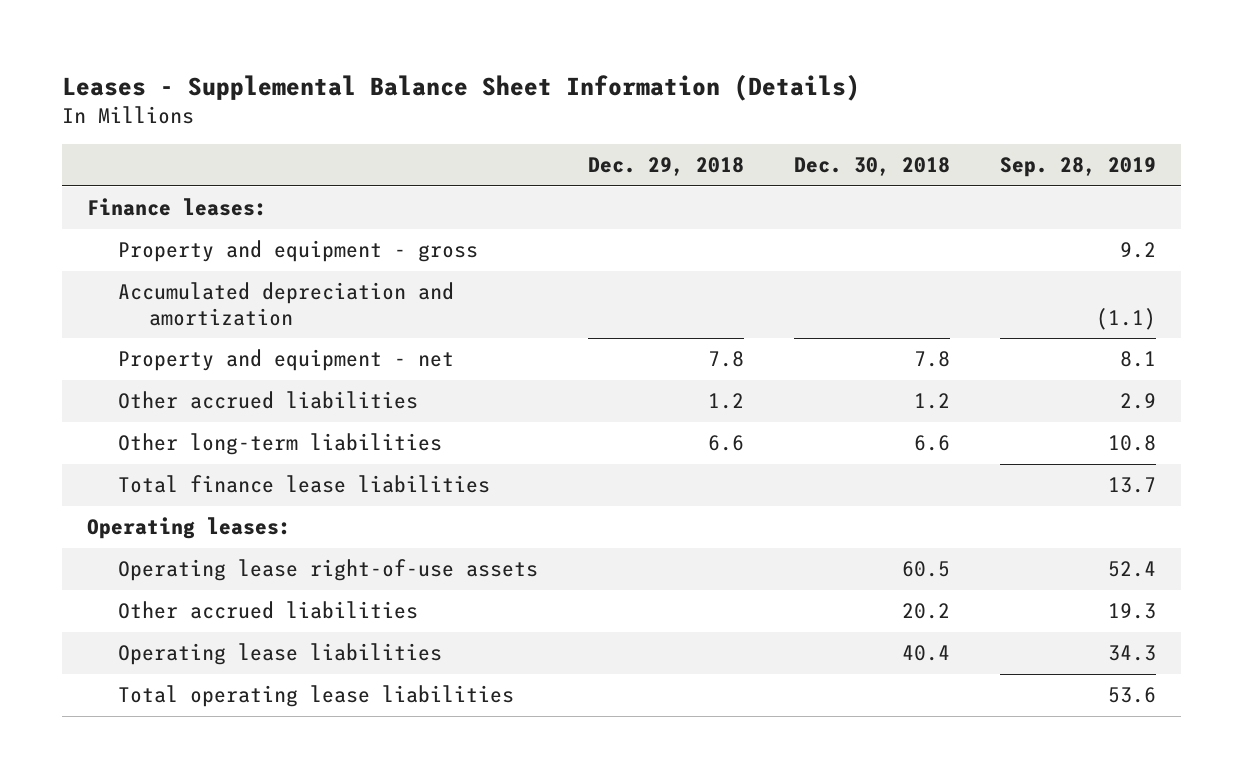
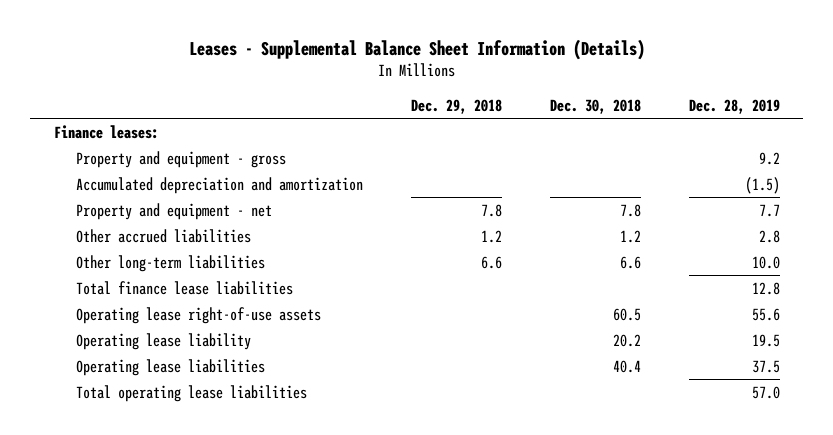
- | Dec. 29, 2018 | Dec. 30, 2018 | Sep. 28, 2019
+ | Dec. 29, 2018 | Dec. 30, 2018 | Dec. 28, 2019
- Operating leases:
- Other accrued liabilities | | 20.2 | 19.3
+ Operating lease liability | | 20.2 | 19.5

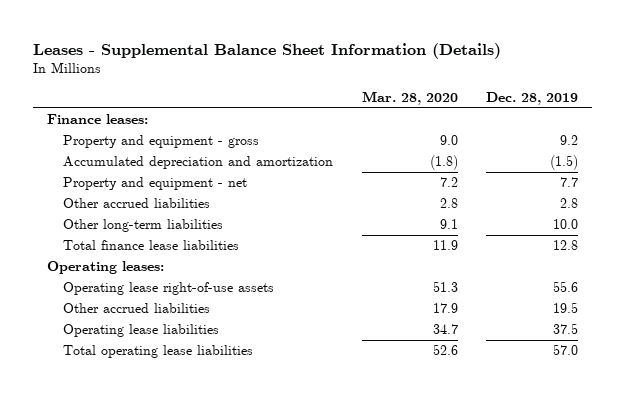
- | Dec. 29, 2018 | Dec. 30, 2018 | Dec. 28, 2019
+ | Mar. 28, 2020 | Dec. 28, 2019
+ Operating leases:
- Operating lease liability | | 20.2 | 19.5
+ Other accrued liabilities | 17.9 | 19.5

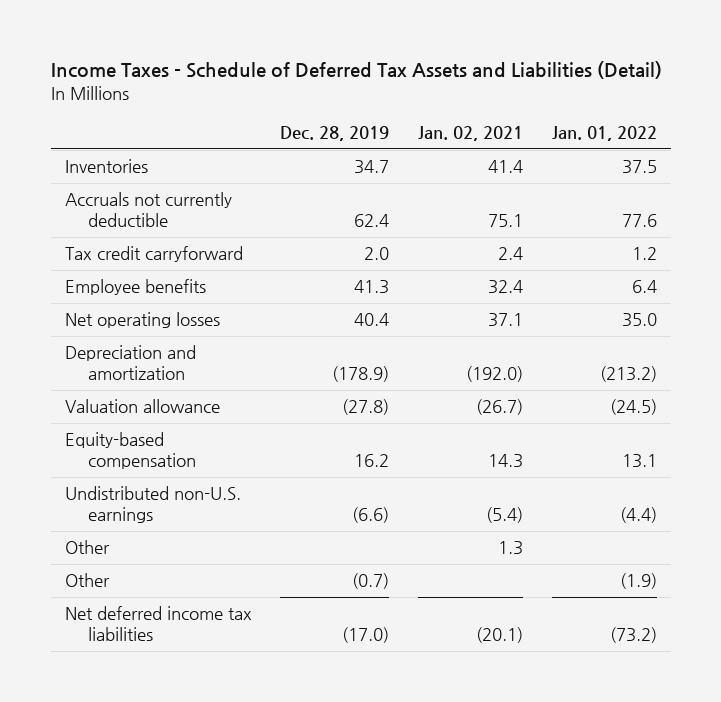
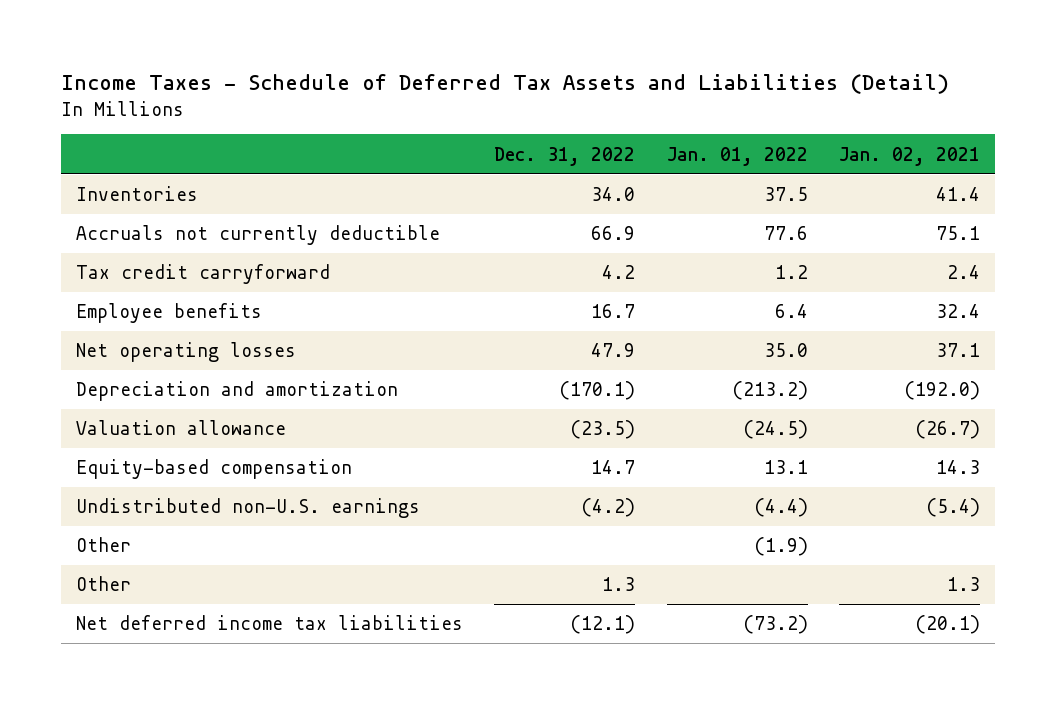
- | Dec. 28, 2019 | Jan. 02, 2021 | Jan. 01, 2022
+ | Dec. 31, 2022 | Jan. 01, 2022 | Jan. 02, 2021
moved down: Other | 1.3 | | 1.3

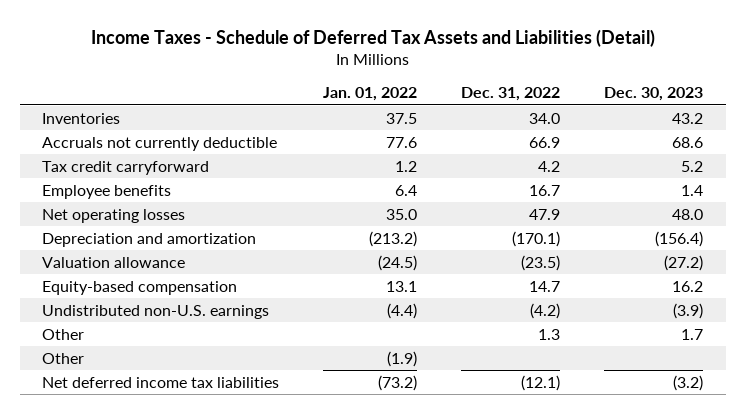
- | Dec. 31, 2022 | Jan. 01, 2022 | Jan. 02, 2021
+ | Jan. 01, 2022 | Dec. 31, 2022 | Dec. 30, 2023
moved down: Other | (1.9) | |

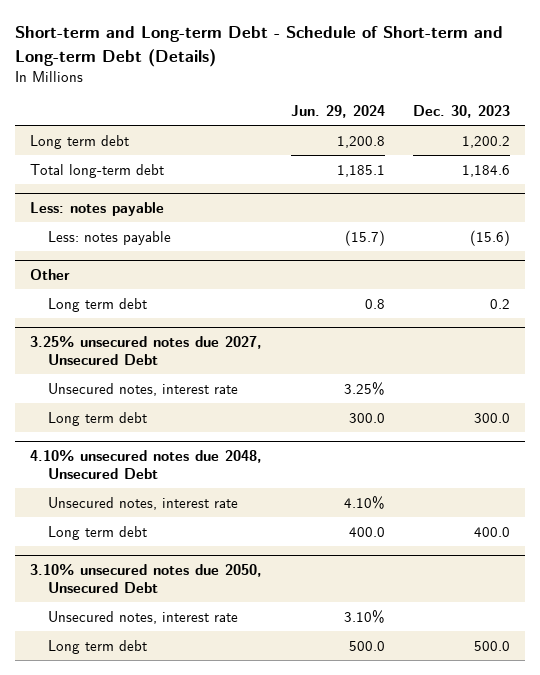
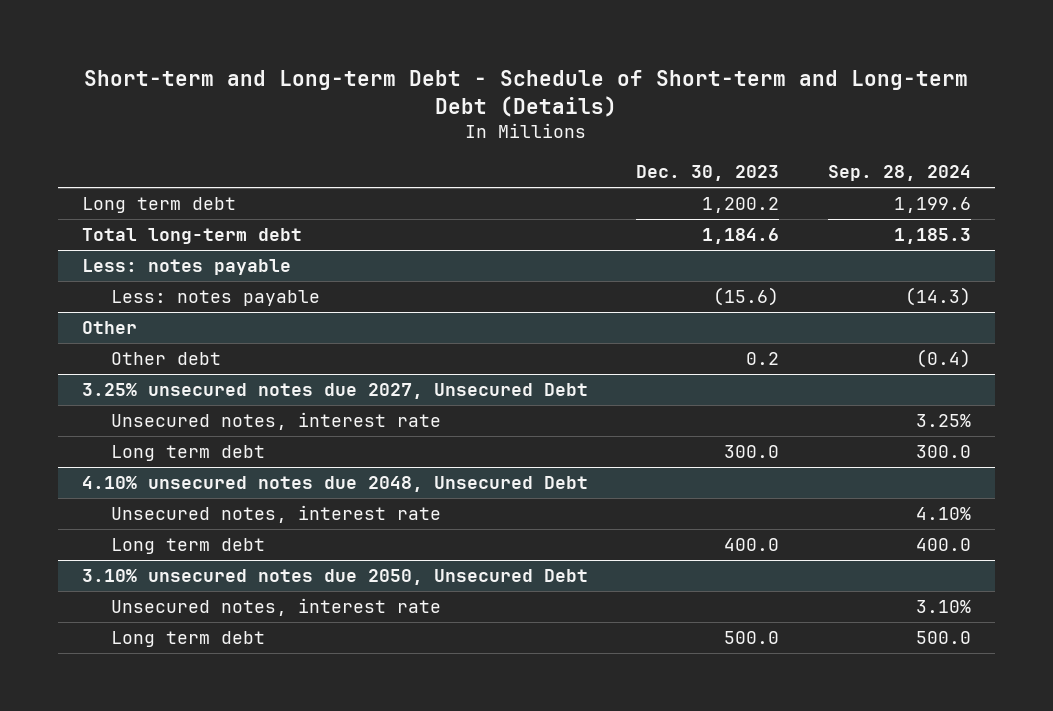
- | Jun. 29, 2024 | Dec. 30, 2023
+ | Dec. 30, 2023 | Sep. 28, 2024
@ Other
- Long term debt | 0.8 | 0.2
+ Other debt | 0.2 | (0.4)

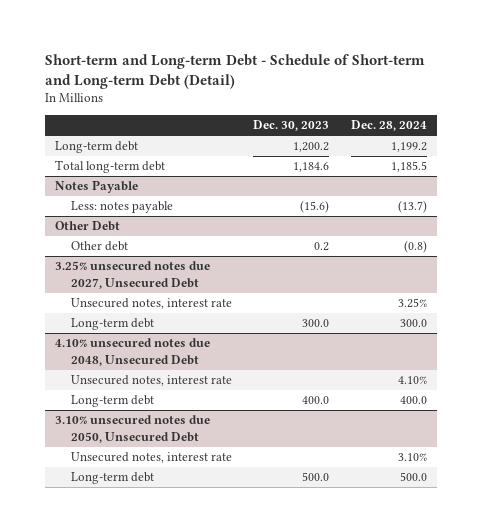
- Short-term and Long-term Debt - Schedule of Short-term and Long-term Debt (Details)
+ Short-term and Long-term Debt - Schedule of Short-term and Long-term Debt (Detail)
- | Dec. 30, 2023 | Sep. 28, 2024
+ | Dec. 30, 2023 | Dec. 28, 2024
- Long term debt | 1,200.2 | 1,199.6
+ Long-term debt | 1,200.2 | 1,199.2
- Less: notes payable
+ Notes Payable
- Other
+ Other Debt
@ 3.25% unsecured notes due 2027, Unsecured Debt
- Long term debt | 300.0 | 300.0
+ Long-term debt | 300.0 | 300.0
@ 4.10% unsecured notes due 2048, Unsecured Debt
- Long term debt | 400.0 | 400.0
+ Long-term debt | 400.0 | 400.0
@ 3.10% unsecured notes due 2050, Unsecured Debt
- Long term debt | 500.0 | 500.0
+ Long-term debt | 500.0 | 500.0

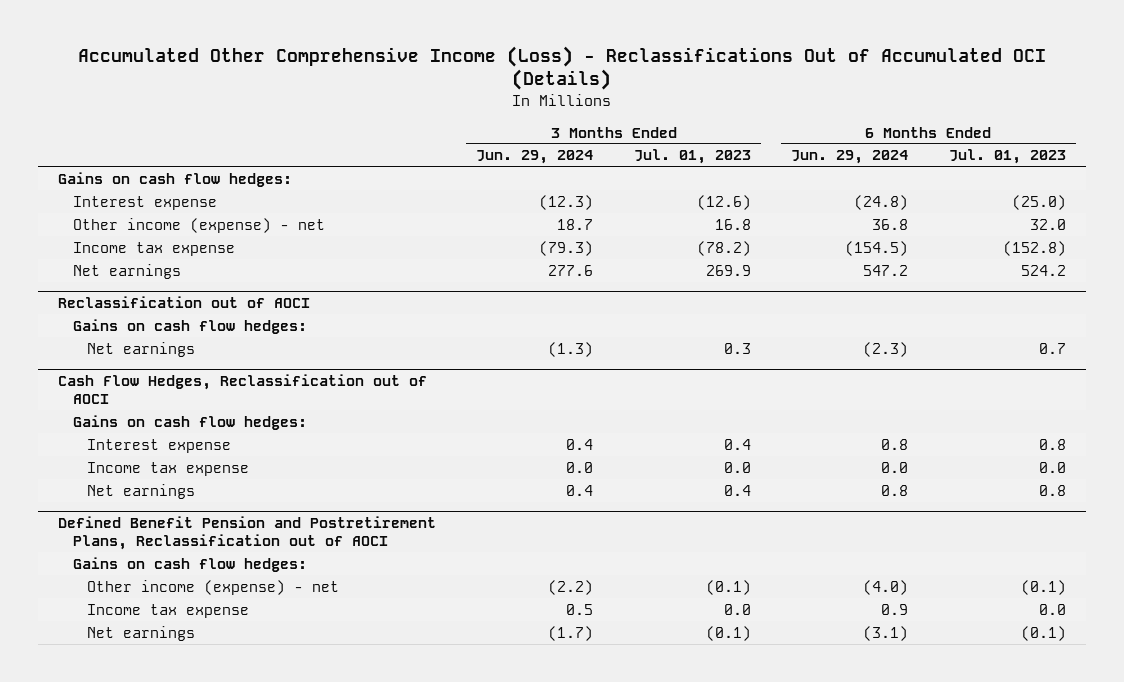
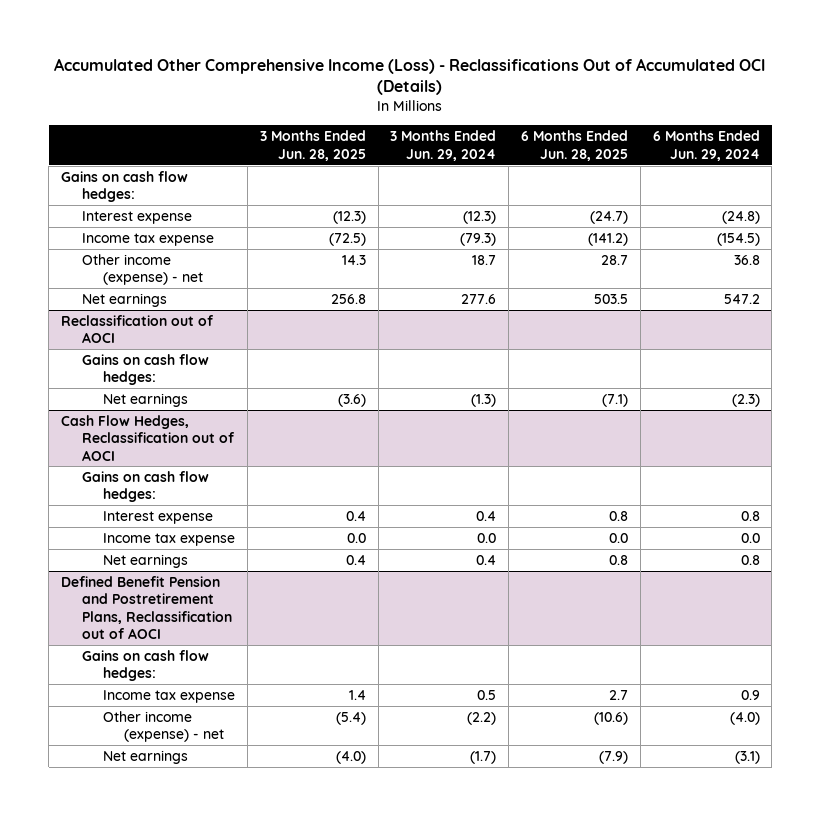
- | 3 Months Ended Jun. 29, 2024 | 3 Months Ended Jul. 01, 2023 | 6 Months Ended Jun. 29, 2024 | 6 Months Ended Jul. 01, 2023
+ | 3 Months Ended Jun. 28, 2025 | 3 Months Ended Jun. 29, 2024 | 6 Months Ended Jun. 28, 2025 | 6 Months Ended Jun. 29, 2024
moved down: Other income (expense) - net | 14.3 | 18.7 | 28.7 | 36.8
@ Defined Benefit Pension and Postretirement Plans, Reclassification out of AOCI
moved down: Other income (expense) - net | (5.4) | (2.2) | (10.6) | (4.0)

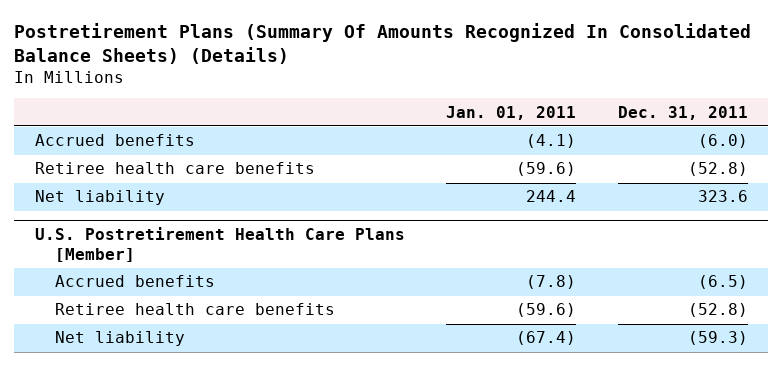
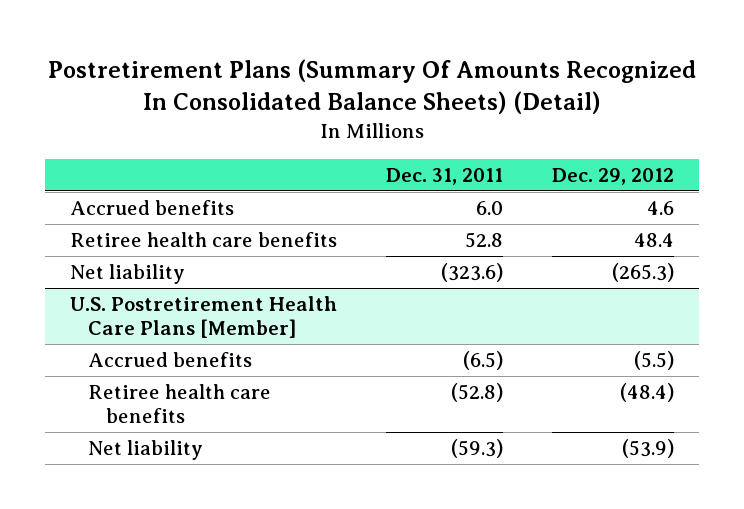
- Postretirement Plans (Summary Of Amounts Recognized In Consolidated Balance Sheets) (Details)
+ Postretirement Plans (Summary Of Amounts Recognized In Consolidated Balance Sheets) (Detail)
- | Jan. 01, 2011 | Dec. 31, 2011
+ | Dec. 31, 2011 | Dec. 29, 2012
- Accrued benefits | (4.1) | (6.0)
- Retiree health care benefits | (59.6) | (52.8)
- Net liability | 244.4 | 323.6
+ Accrued benefits | 6.0 | 4.6
+ Retiree health care benefits | 52.8 | 48.4
+ Net liability | (323.6) | (265.3)

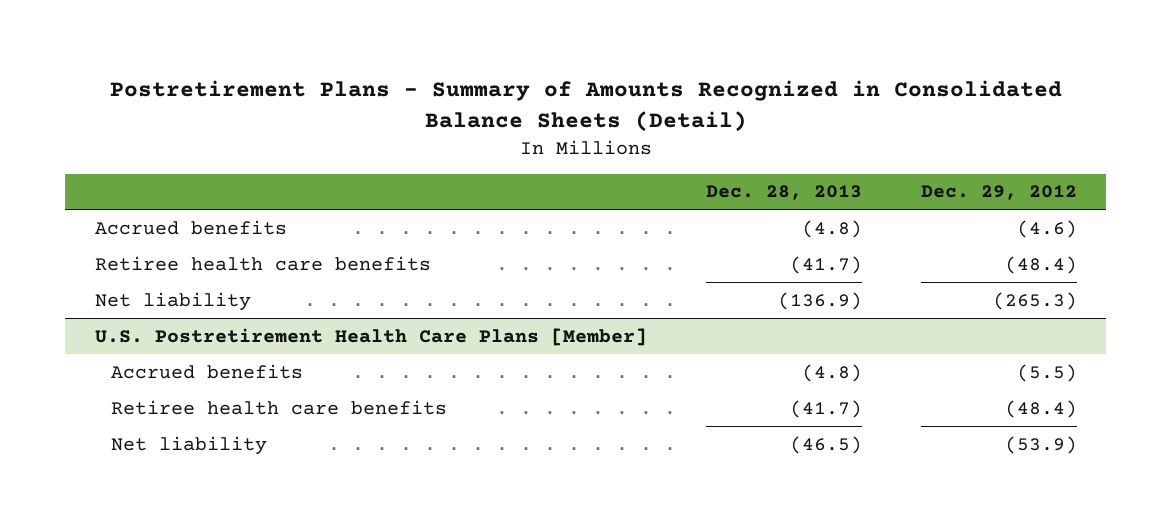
- Postretirement Plans (Summary Of Amounts Recognized In Consolidated Balance Sheets) (Detail)
+ Postretirement Plans - Summary of Amounts Recognized in Consolidated Balance Sheets (Detail)
- | Dec. 31, 2011 | Dec. 29, 2012
+ | Dec. 28, 2013 | Dec. 29, 2012
- Accrued benefits | 6.0 | 4.6
- Retiree health care benefits | 52.8 | 48.4
+ Accrued benefits | (4.8) | (4.6)
+ Retiree health care benefits | (41.7) | (48.4)

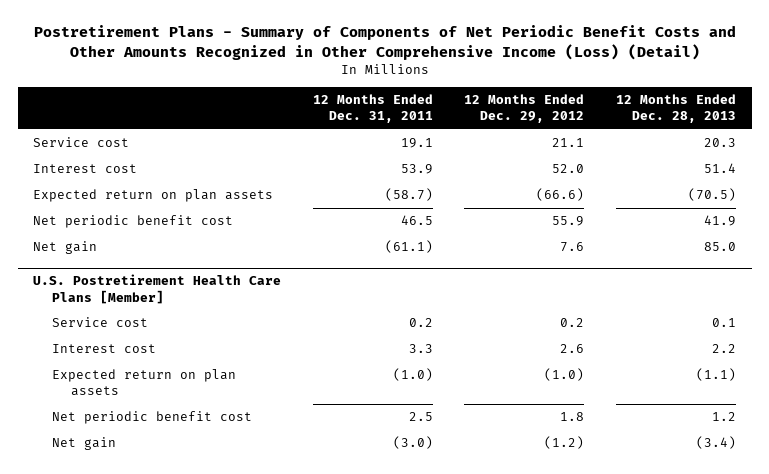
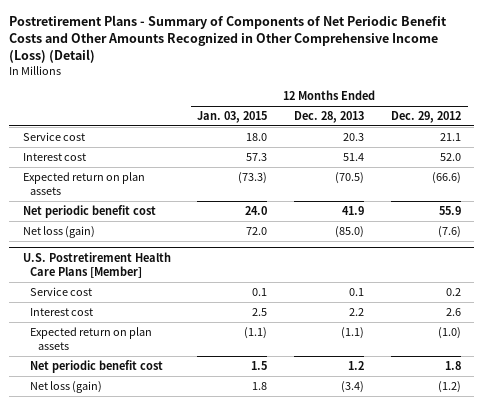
- | 12 Months Ended Dec. 31, 2011 | 12 Months Ended Dec. 29, 2012 | 12 Months Ended Dec. 28, 2013
+ | 12 Months Ended Jan. 03, 2015 | 12 Months Ended Dec. 28, 2013 | 12 Months Ended Dec. 29, 2012
- Net gain | (61.1) | 7.6 | 85.0
+ Net loss (gain) | 72.0 | (85.0) | (7.6)
@ U.S. Postretirement Health Care Plans [Member]
- Net gain | (3.0) | (1.2) | (3.4)
+ Net loss (gain) | 1.8 | (3.4) | (1.2)

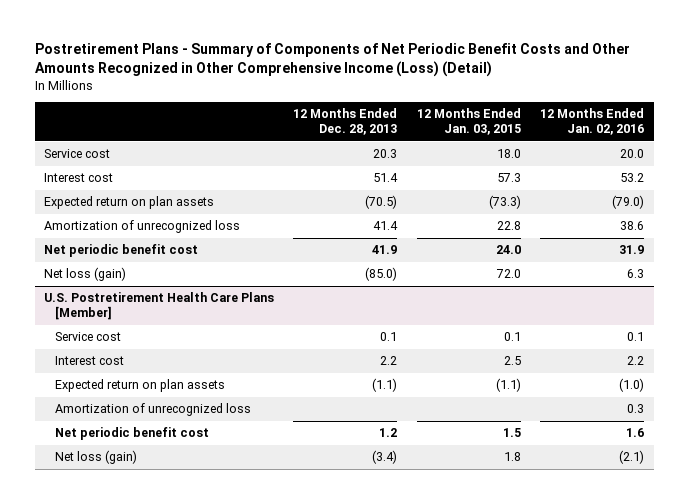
- | 12 Months Ended Jan. 03, 2015 | 12 Months Ended Dec. 28, 2013 | 12 Months Ended Dec. 29, 2012
+ | 12 Months Ended Dec. 28, 2013 | 12 Months Ended Jan. 03, 2015 | 12 Months Ended Jan. 02, 2016
+ Amortization of unrecognized loss | 41.4 | 22.8 | 38.6
@ U.S. Postretirement Health Care Plans [Member]
+ Amortization of unrecognized loss | | | 0.3

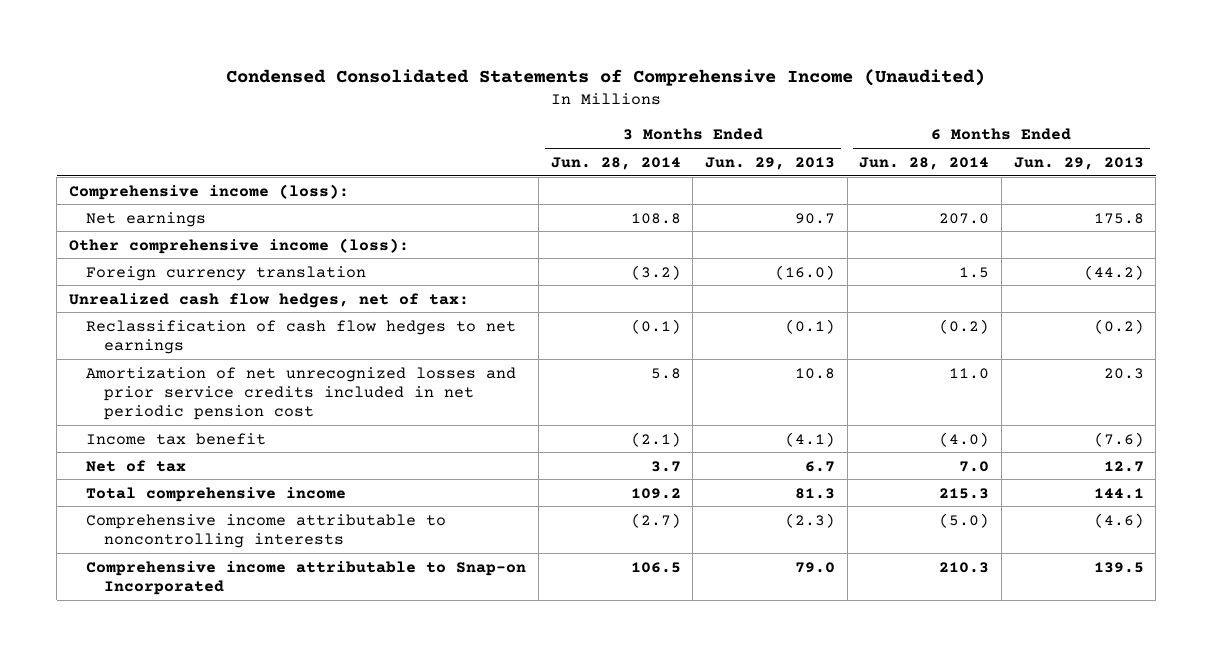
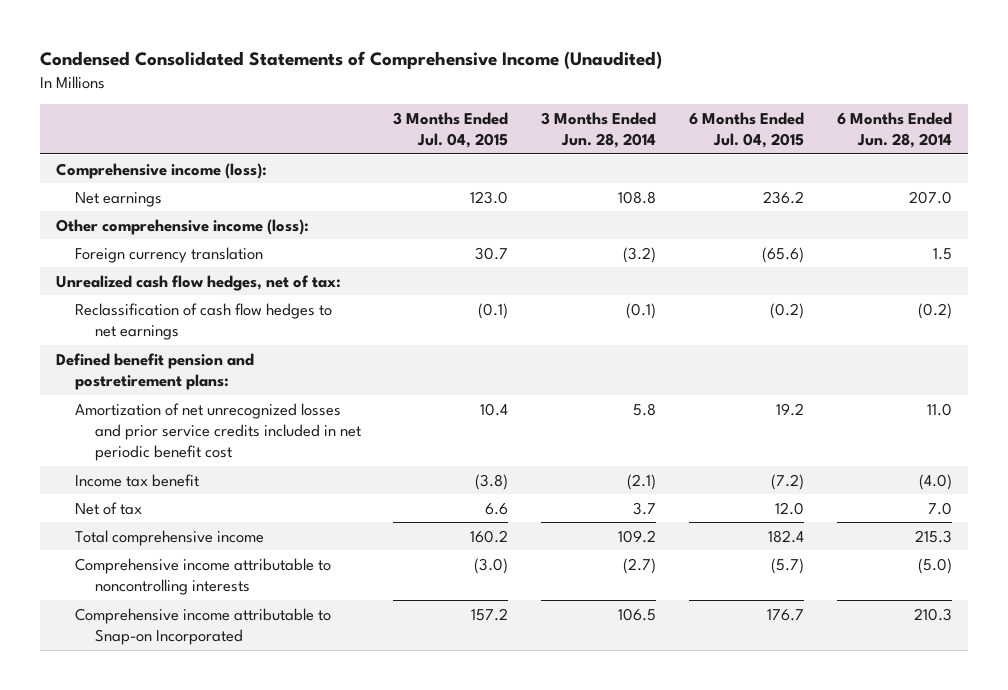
- | 3 Months Ended Jun. 28, 2014 | 3 Months Ended Jun. 29, 2013 | 6 Months Ended Jun. 28, 2014 | 6 Months Ended Jun. 29, 2013
+ | 3 Months Ended Jul. 04, 2015 | 3 Months Ended Jun. 28, 2014 | 6 Months Ended Jul. 04, 2015 | 6 Months Ended Jun. 28, 2014
- Amortization of net unrecognized losses and prior service credits included in net periodic pension cost | 5.8 | 10.8 | 11.0 | 20.3
+ Defined benefit pension and postretirement plans:
+ Amortization of net unrecognized losses and prior service credits included in net periodic benefit cost | 10.4 | 5.8 | 19.2 | 11.0

